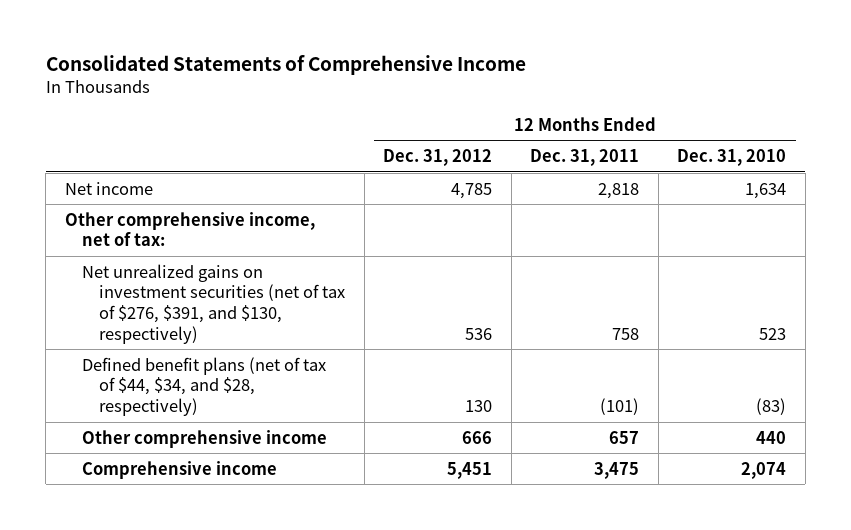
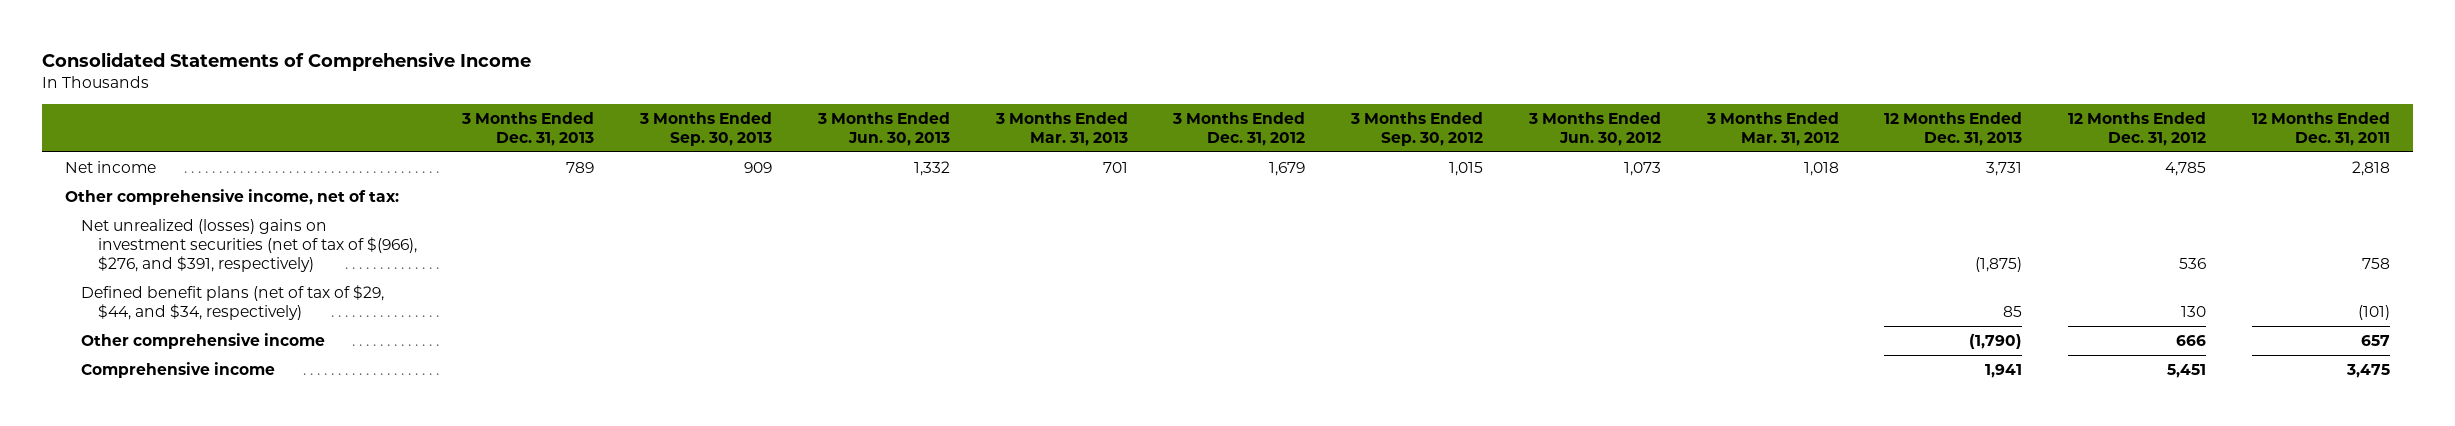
- | 12 Months Ended Dec. 31, 2012 | 12 Months Ended Dec. 31, 2011 | 12 Months Ended Dec. 31, 2010
+ | 3 Months Ended Dec. 31, 2013 | 3 Months Ended Sep. 30, 2013 | 3 Months Ended Jun. 30, 2013 | 3 Months Ended Mar. 31, 2013 | 3 Months Ended Dec. 31, 2012 | 3 Months Ended Sep. 30, 2012 | 3 Months Ended Jun. 30, 2012 | 3 Months Ended Mar. 31, 2012 | 12 Months Ended Dec. 31, 2013 | 12 Months Ended Dec. 31, 2012 | 12 Months Ended Dec. 31, 2011
- Net unrealized gains on investment securities (net of tax of $276, $391, and $130, respectively) | 536 | 758 | 523
- Defined benefit plans (net of tax of $44, $34, and $28, respectively) | 130 | (101) | (83)
+ Net unrealized (losses) gains on investment securities (net of tax of $(966), $276, and $391, respectively) | | | | | | | | | (1,875) | 536 | 758
+ Defined benefit plans (net of tax of $29, $44, and $34, respectively) | | | | | | | | | 85 | 130 | (101)

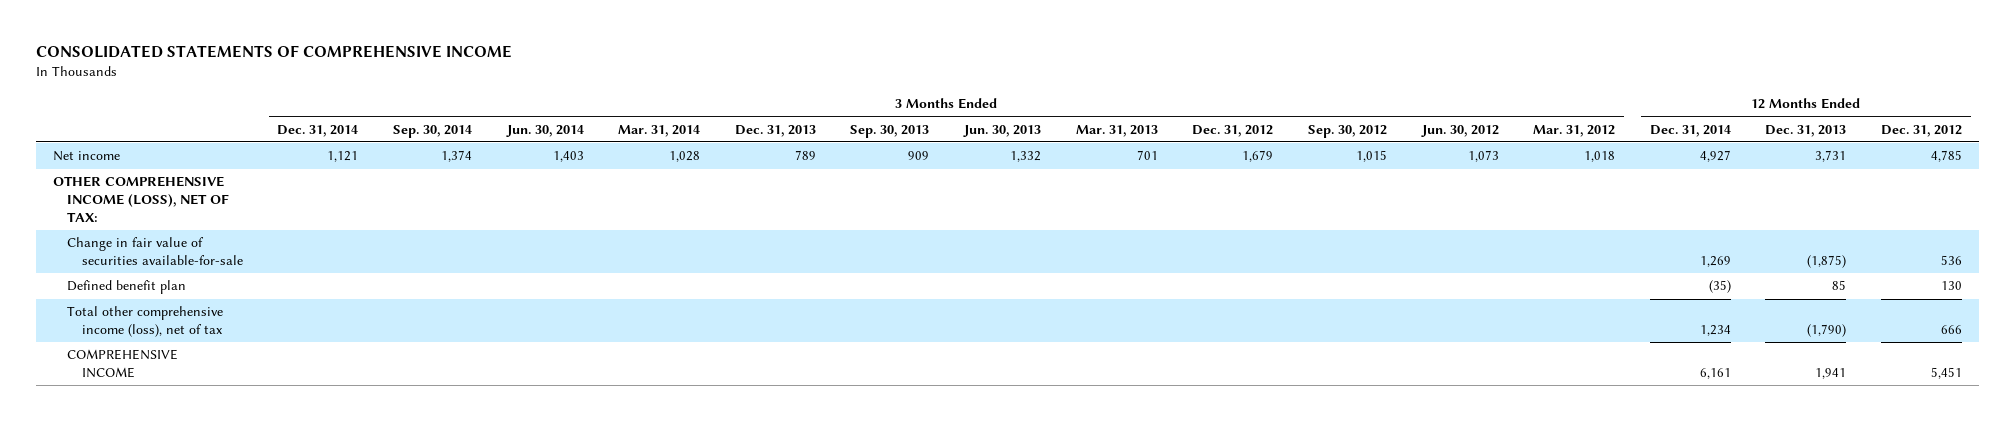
- Consolidated Statements of Comprehensive Income
+ CONSOLIDATED STATEMENTS OF COMPREHENSIVE INCOME
- | 3 Months Ended Dec. 31, 2013 | 3 Months Ended Sep. 30, 2013 | 3 Months Ended Jun. 30, 2013 | 3 Months Ended Mar. 31, 2013 | 3 Months Ended Dec. 31, 2012 | 3 Months Ended Sep. 30, 2012 | 3 Months Ended Jun. 30, 2012 | 3 Months Ended Mar. 31, 2012 | 12 Months Ended Dec. 31, 2013 | 12 Months Ended Dec. 31, 2012 | 12 Months Ended Dec. 31, 2011
+ | 3 Months Ended Dec. 31, 2014 | 3 Months Ended Sep. 30, 2014 | 3 Months Ended Jun. 30, 2014 | 3 Months Ended Mar. 31, 2014 | 3 Months Ended Dec. 31, 2013 | 3 Months Ended Sep. 30, 2013 | 3 Months Ended Jun. 30, 2013 | 3 Months Ended Mar. 31, 2013 | 3 Months Ended Dec. 31, 2012 | 3 Months Ended Sep. 30, 2012 | 3 Months Ended Jun. 30, 2012 | 3 Months Ended Mar. 31, 2012 | 12 Months Ended Dec. 31, 2014 | 12 Months Ended Dec. 31, 2013 | 12 Months Ended Dec. 31, 2012
- Other comprehensive income, net of tax:
- Net unrealized (losses) gains on investment securities (net of tax of $(966), $276, and $391, respectively) | | | | | | | | | (1,875) | 536 | 758
- Defined benefit plans (net of tax of $29, $44, and $34, respectively) | | | | | | | | | 85 | 130 | (101)
- Other comprehensive income | | | | | | | | | (1,790) | 666 | 657
- Comprehensive income | | | | | | | | | 1,941 | 5,451 | 3,475
+ OTHER COMPREHENSIVE INCOME (LOSS), NET OF TAX:
+ Change in fair value of securities available-for-sale | | | | | | | | | | | | | 1,269 | (1,875) | 536
+ Defined benefit plan | | | | | | | | | | | | | (35) | 85 | 130
+ Total other comprehensive income (loss), net of tax | | | | | | | | | | | | | 1,234 | (1,790) | 666
+ COMPREHENSIVE INCOME | | | | | | | | | | | | | 6,161 | 1,941 | 5,451

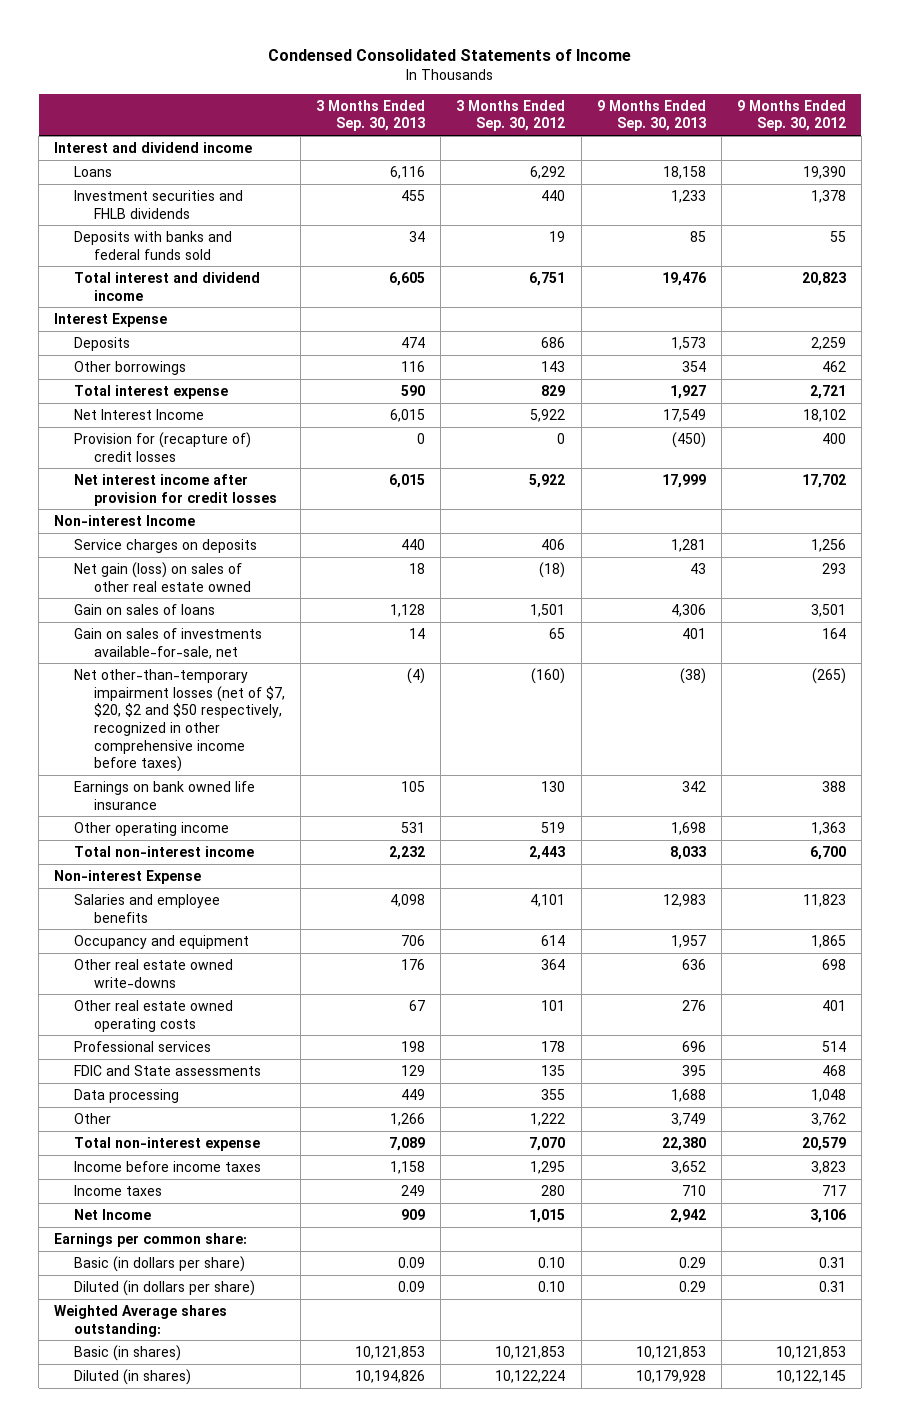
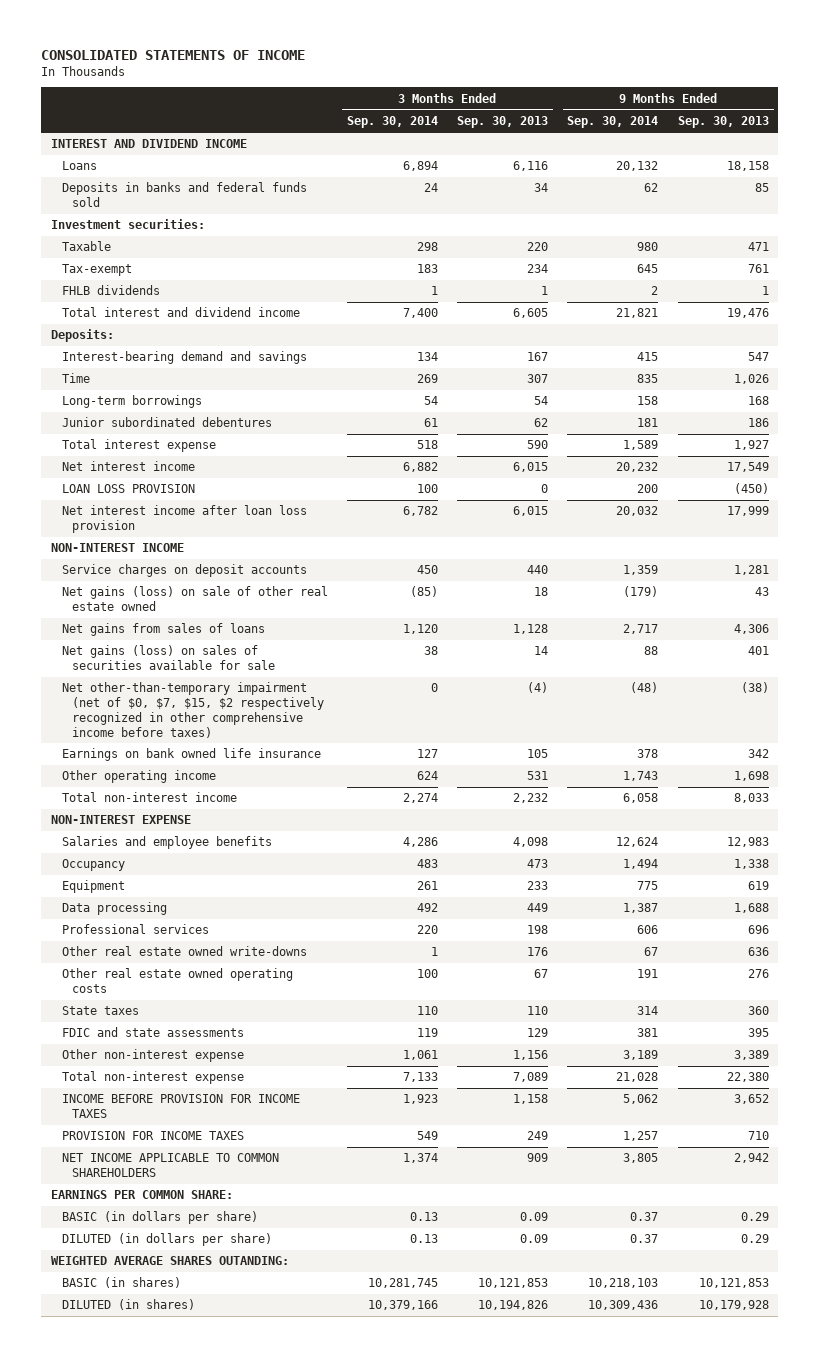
- Condensed Consolidated Statements of Income
+ CONSOLIDATED STATEMENTS OF INCOME
- | 3 Months Ended Sep. 30, 2013 | 3 Months Ended Sep. 30, 2012 | 9 Months Ended Sep. 30, 2013 | 9 Months Ended Sep. 30, 2012
+ | 3 Months Ended Sep. 30, 2014 | 3 Months Ended Sep. 30, 2013 | 9 Months Ended Sep. 30, 2014 | 9 Months Ended Sep. 30, 2013
- Interest and dividend income
+ INTEREST AND DIVIDEND INCOME
- Investment securities and FHLB dividends | 455 | 440 | 1,233 | 1,378
- Deposits with banks and federal funds sold | 34 | 19 | 85 | 55
+ Deposits in banks and federal funds sold | 24 | 34 | 62 | 85
+ Investment securities:
+ Taxable | 298 | 220 | 980 | 471
+ Tax-exempt | 183 | 234 | 645 | 761
+ FHLB dividends | 1 | 1 | 2 | 1
- Interest Expense
- Deposits | 474 | 686 | 1,573 | 2,259
- Other borrowings | 116 | 143 | 354 | 462
+ Deposits:
+ Interest-bearing demand and savings | 134 | 167 | 415 | 547
+ Time | 269 | 307 | 835 | 1,026
+ Long-term borrowings | 54 | 54 | 158 | 168
+ Junior subordinated debentures | 61 | 62 | 181 | 186
- Net Interest Income | 6,015 | 5,922 | 17,549 | 18,102
- Provision for (recapture of) credit losses | 0 | 0 | (450) | 400
- Net interest income after provision for credit losses | 6,015 | 5,922 | 17,999 | 17,702
- Non-interest Income
- Service charges on deposits | 440 | 406 | 1,281 | 1,256
- Net gain (loss) on sales of other real estate owned | 18 | (18) | 43 | 293
- Gain on sales of loans | 1,128 | 1,501 | 4,306 | 3,501
- Gain on sales of investments available-for-sale, net | 14 | 65 | 401 | 164
- Net other-than-temporary impairment losses (net of $7, $20, $2 and $50 respectively, recognized in other comprehensive income before taxes) | (4) | (160) | (38) | (265)
+ Net interest income | 6,882 | 6,015 | 20,232 | 17,549
+ LOAN LOSS PROVISION | 100 | 0 | 200 | (450)
+ Net interest income after loan loss provision | 6,782 | 6,015 | 20,032 | 17,999
+ NON-INTEREST INCOME
+ Service charges on deposit accounts | 450 | 440 | 1,359 | 1,281
+ Net gains (loss) on sale of other real estate owned | (85) | 18 | (179) | 43
+ Net gains from sales of loans | 1,120 | 1,128 | 2,717 | 4,306
+ Net gains (loss) on sales of securities available for sale | 38 | 14 | 88 | 401
+ Net other-than-temporary impairment (net of $0, $7, $15, $2 respectively recognized in other comprehensive income before taxes) | 0 | (4) | (48) | (38)
- Non-interest Expense
+ NON-INTEREST EXPENSE
- Occupancy and equipment | 706 | 614 | 1,957 | 1,865
+ Occupancy | 483 | 473 | 1,494 | 1,338
+ Equipment | 261 | 233 | 775 | 619
moved up: Data processing | 492 | 449 | 1,387 | 1,688
moved up: Professional services | 220 | 198 | 606 | 696
- FDIC and State assessments | 129 | 135 | 395 | 468
- Other | 1,266 | 1,222 | 3,749 | 3,762
+ State taxes | 110 | 110 | 314 | 360
+ FDIC and state assessments | 119 | 129 | 381 | 395
+ Other non-interest expense | 1,061 | 1,156 | 3,189 | 3,389
- Income before income taxes | 1,158 | 1,295 | 3,652 | 3,823
- Income taxes | 249 | 280 | 710 | 717
- Net Income | 909 | 1,015 | 2,942 | 3,106
- Earnings per common share:
- Basic (in dollars per share) | 0.09 | 0.10 | 0.29 | 0.31
- Diluted (in dollars per share) | 0.09 | 0.10 | 0.29 | 0.31
- Weighted Average shares outstanding:
- Basic (in shares) | 10,121,853 | 10,121,853 | 10,121,853 | 10,121,853
- Diluted (in shares) | 10,194,826 | 10,122,224 | 10,179,928 | 10,122,145
+ INCOME BEFORE PROVISION FOR INCOME TAXES | 1,923 | 1,158 | 5,062 | 3,652
+ PROVISION FOR INCOME TAXES | 549 | 249 | 1,257 | 710
+ NET INCOME APPLICABLE TO COMMON SHAREHOLDERS | 1,374 | 909 | 3,805 | 2,942
+ EARNINGS PER COMMON SHARE:
+ BASIC (in dollars per share) | 0.13 | 0.09 | 0.37 | 0.29
+ DILUTED (in dollars per share) | 0.13 | 0.09 | 0.37 | 0.29
+ WEIGHTED AVERAGE SHARES OUTANDING:
+ BASIC (in shares) | 10,281,745 | 10,121,853 | 10,218,103 | 10,121,853
+ DILUTED (in shares) | 10,379,166 | 10,194,826 | 10,309,436 | 10,179,928

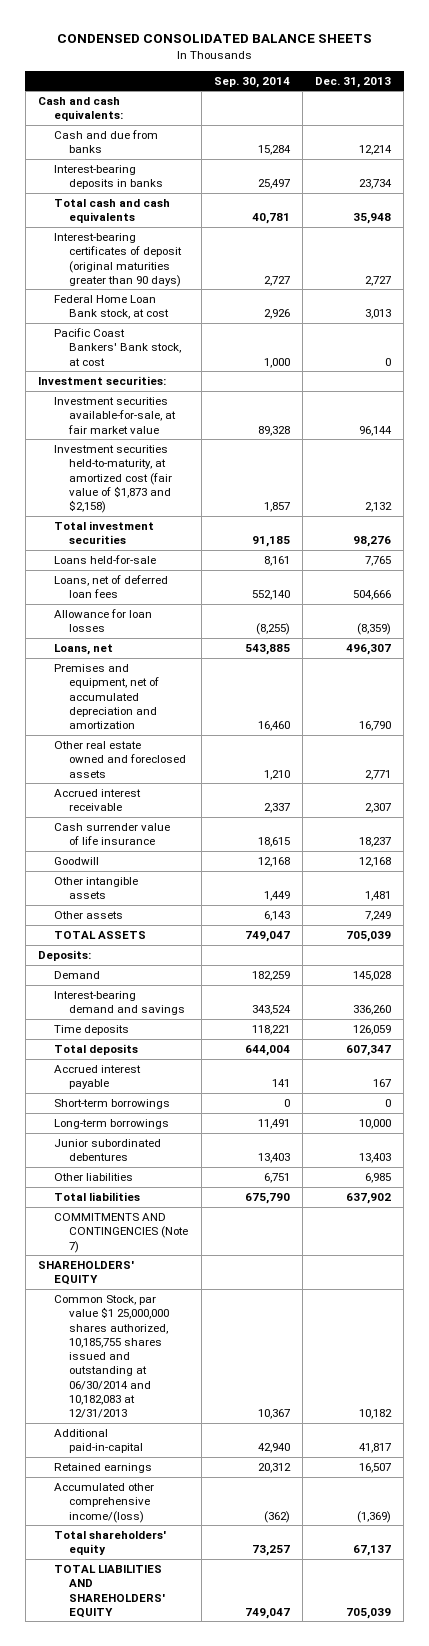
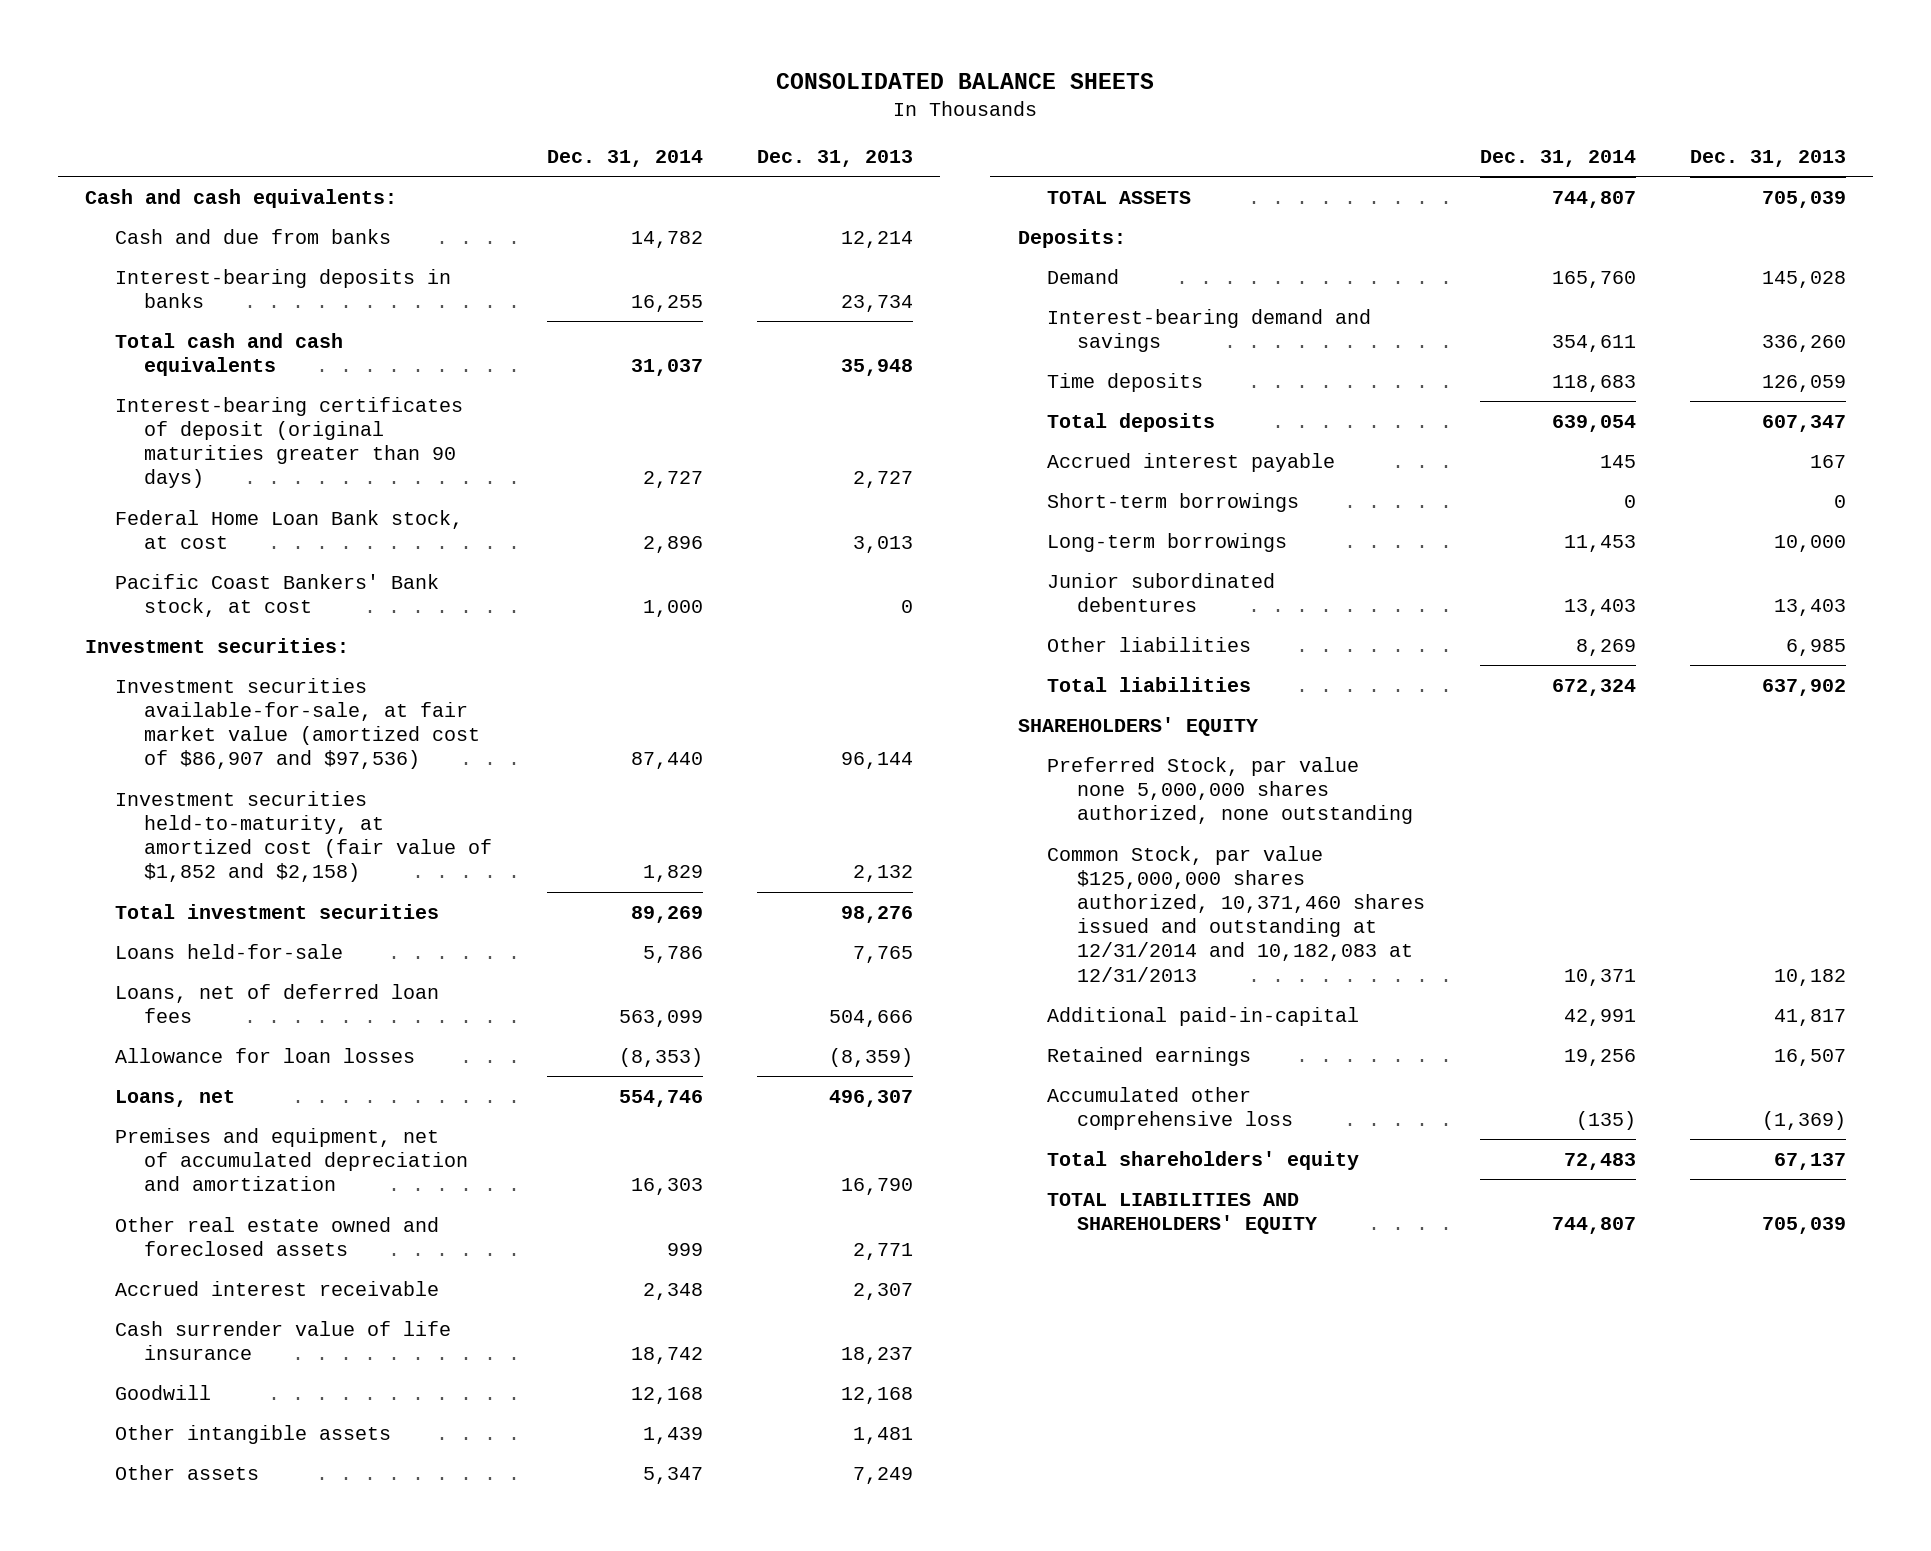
- CONDENSED CONSOLIDATED BALANCE SHEETS
+ CONSOLIDATED BALANCE SHEETS
- | Sep. 30, 2014 | Dec. 31, 2013
+ | Dec. 31, 2014 | Dec. 31, 2013
- Investment securities available-for-sale, at fair market value | 89,328 | 96,144
- Investment securities held-to-maturity, at amortized cost (fair value of $1,873 and $2,158) | 1,857 | 2,132
+ Investment securities available-for-sale, at fair market value (amortized cost of $86,907 and $97,536) | 87,440 | 96,144
+ Investment securities held-to-maturity, at amortized cost (fair value of $1,852 and $2,158) | 1,829 | 2,132
- COMMITMENTS AND CONTINGENCIES (Note 7)
- Common Stock, par value $1 25,000,000 shares authorized, 10,185,755 shares issued and outstanding at 06/30/2014 and 10,182,083 at 12/31/2013 | 10,367 | 10,182
+ Preferred Stock, par value none 5,000,000 shares authorized, none outstanding
+ Common Stock, par value $125,000,000 shares authorized, 10,371,460 shares issued and outstanding at 12/31/2014 and 10,182,083 at 12/31/2013 | 10,371 | 10,182
- Accumulated other comprehensive income/(loss) | (362) | (1,369)
+ Accumulated other comprehensive loss | (135) | (1,369)

